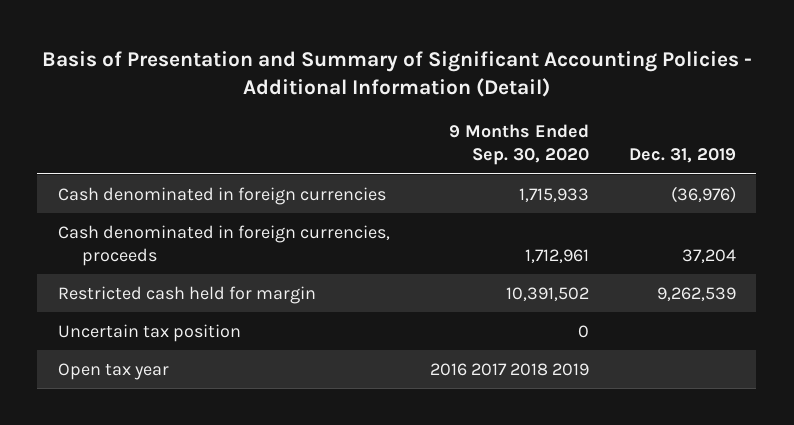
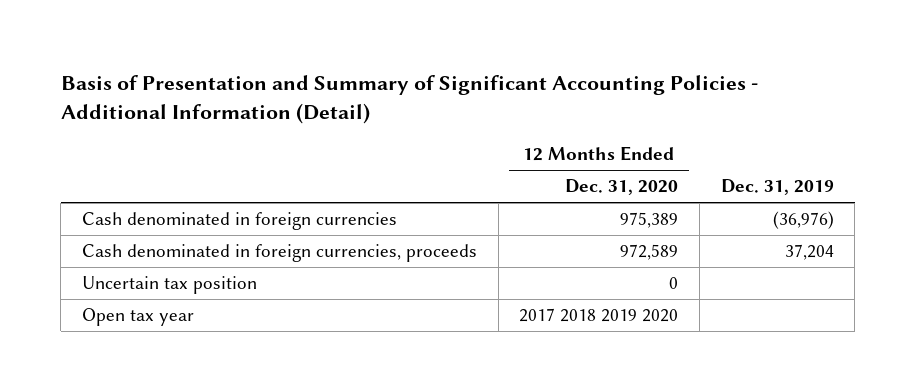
- | 9 Months Ended Sep. 30, 2020 | Dec. 31, 2019
+ | 12 Months Ended Dec. 31, 2020 | Dec. 31, 2019
- Restricted cash held for margin | 10,391,502 | 9,262,539

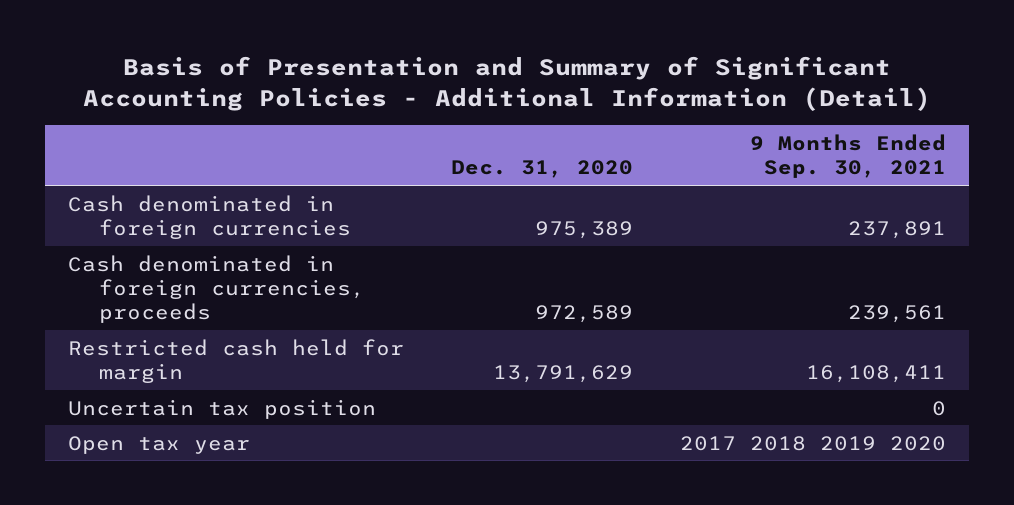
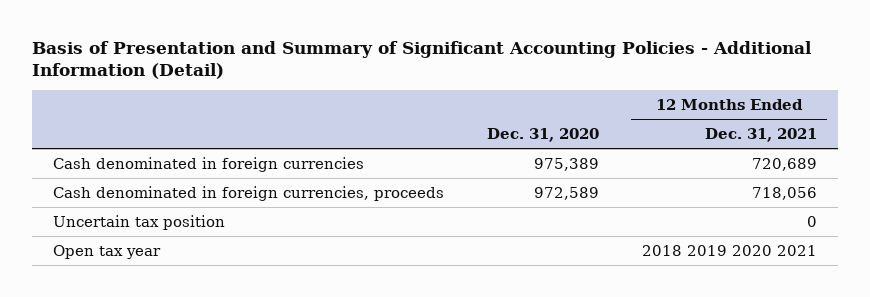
- | Dec. 31, 2020 | 9 Months Ended Sep. 30, 2021
+ | Dec. 31, 2020 | 12 Months Ended Dec. 31, 2021
- Restricted cash held for margin | 13,791,629 | 16,108,411

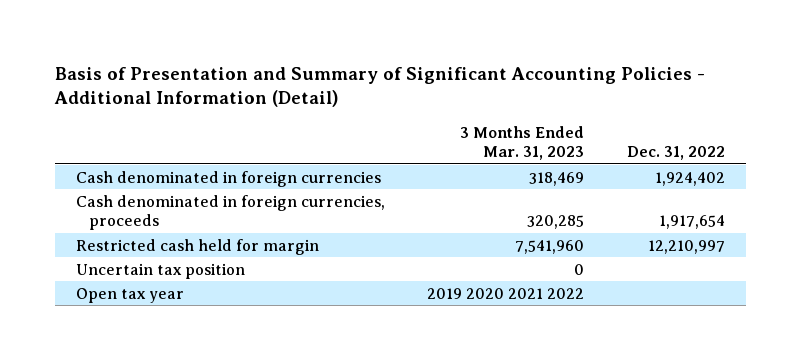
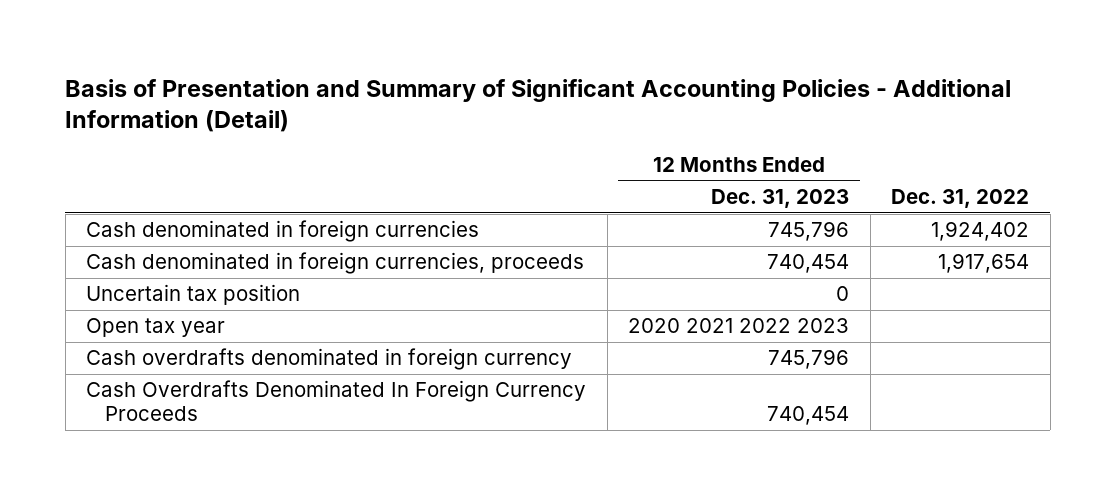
- | 3 Months Ended Mar. 31, 2023 | Dec. 31, 2022
+ | 12 Months Ended Dec. 31, 2023 | Dec. 31, 2022
- Restricted cash held for margin | 7,541,960 | 12,210,997
+ Cash overdrafts denominated in foreign currency | 745,796 |
+ Cash Overdrafts Denominated In Foreign Currency Proceeds | 740,454 |

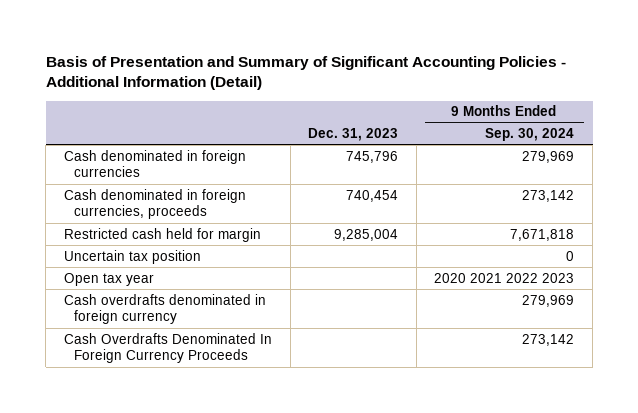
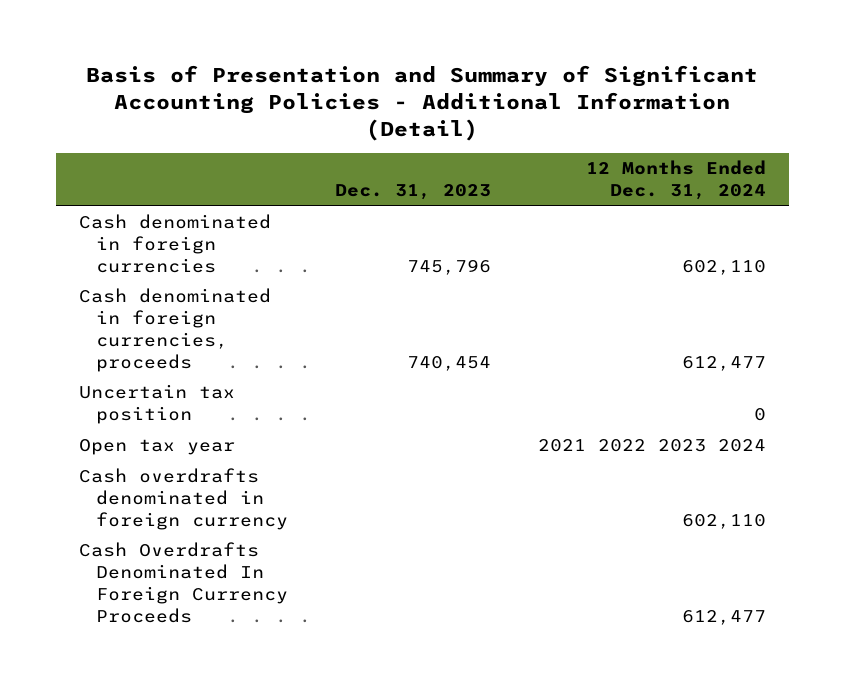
- | Dec. 31, 2023 | 9 Months Ended Sep. 30, 2024
+ | Dec. 31, 2023 | 12 Months Ended Dec. 31, 2024
- Restricted cash held for margin | 9,285,004 | 7,671,818

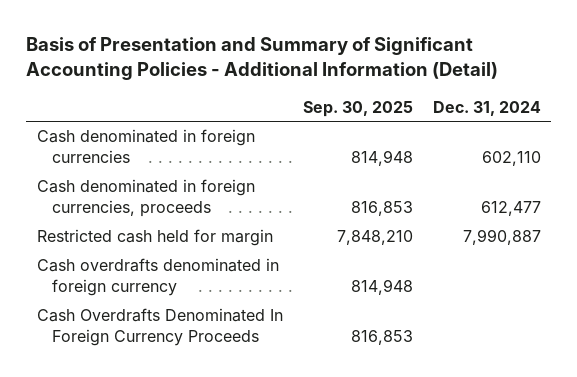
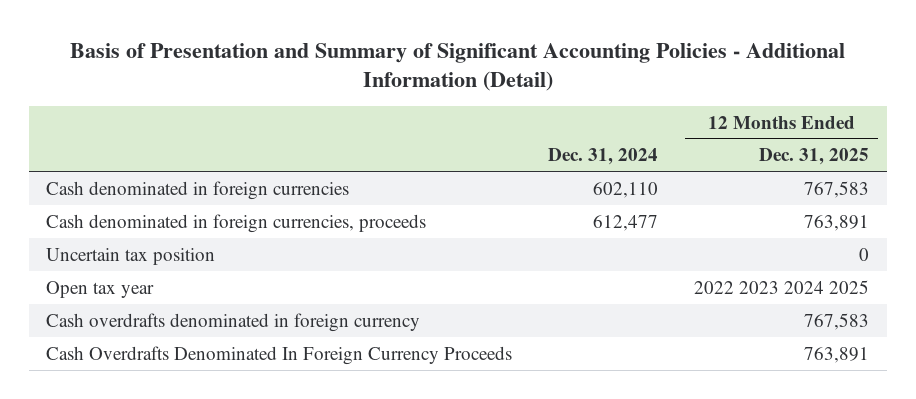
- | Sep. 30, 2025 | Dec. 31, 2024
+ | Dec. 31, 2024 | 12 Months Ended Dec. 31, 2025
- Restricted cash held for margin | 7,848,210 | 7,990,887
+ Uncertain tax position | | 0
+ Open tax year | | 2022 2023 2024 2025

